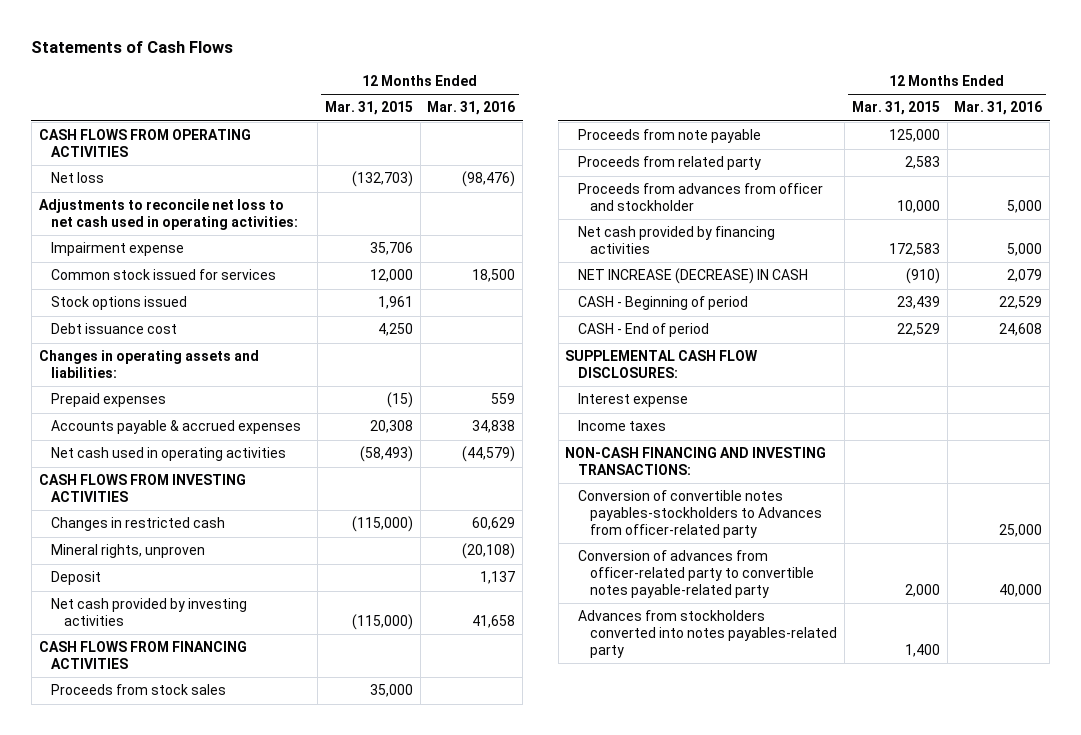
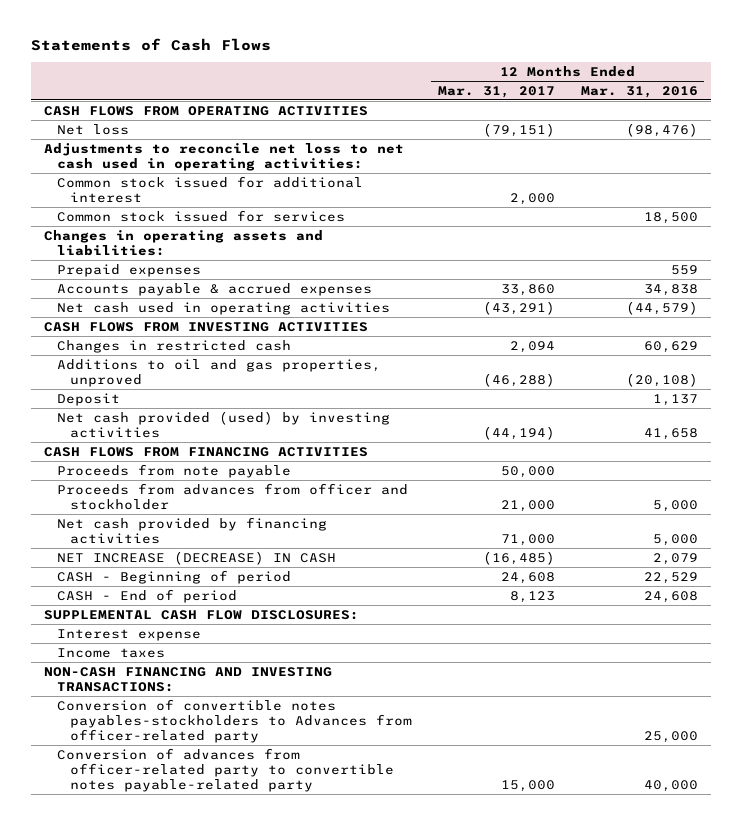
- | 12 Months Ended Mar. 31, 2015 | 12 Months Ended Mar. 31, 2016
+ | 12 Months Ended Mar. 31, 2017 | 12 Months Ended Mar. 31, 2016
- Impairment expense | 35,706 |
+ Common stock issued for additional interest | 2,000 |
- Stock options issued | 1,961 |
- Debt issuance cost | 4,250 |
- Mineral rights, unproven | | (20,108)
+ Additions to oil and gas properties, unproved | (46,288) | (20,108)
- Net cash provided by investing activities | (115,000) | 41,658
+ Net cash provided (used) by investing activities | (44,194) | 41,658
- Proceeds from stock sales | 35,000 |
- Proceeds from related party | 2,583 |
- Advances from stockholders converted into notes payables-related party | 1,400 |

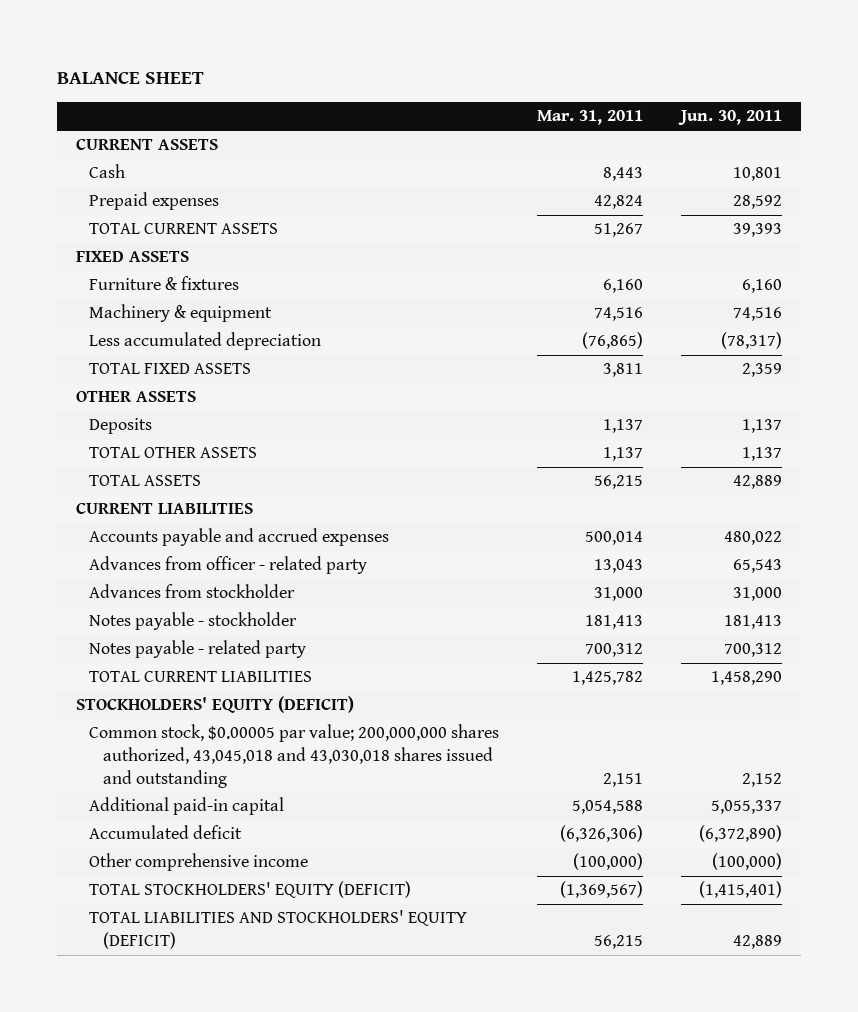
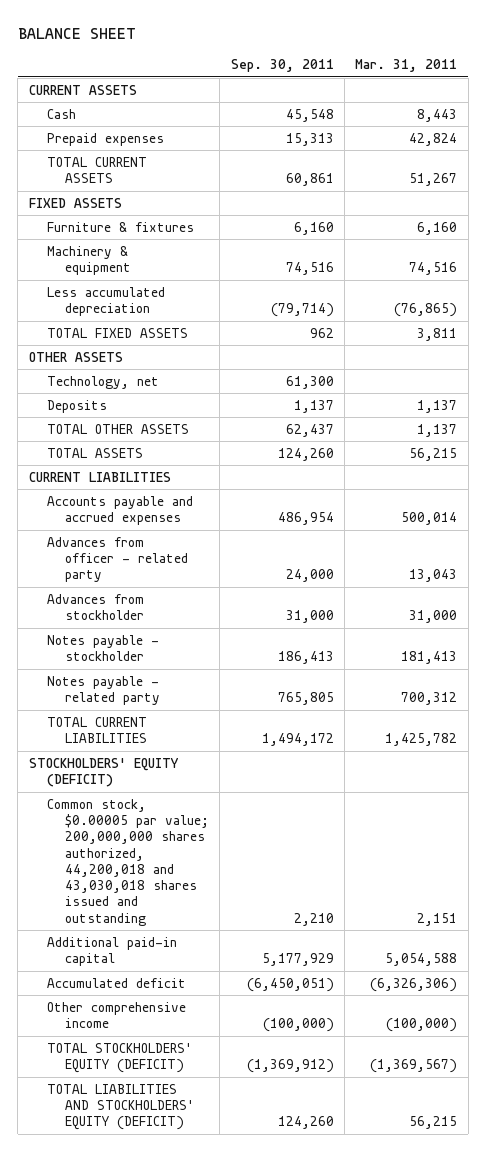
- | Mar. 31, 2011 | Jun. 30, 2011
+ | Sep. 30, 2011 | Mar. 31, 2011
+ Technology, net | 61,300 |
- Common stock, $0.00005 par value; 200,000,000 shares authorized, 43,045,018 and 43,030,018 shares issued and outstanding | 2,151 | 2,152
+ Common stock, $0.00005 par value; 200,000,000 shares authorized, 44,200,018 and 43,030,018 shares issued and outstanding | 2,210 | 2,151

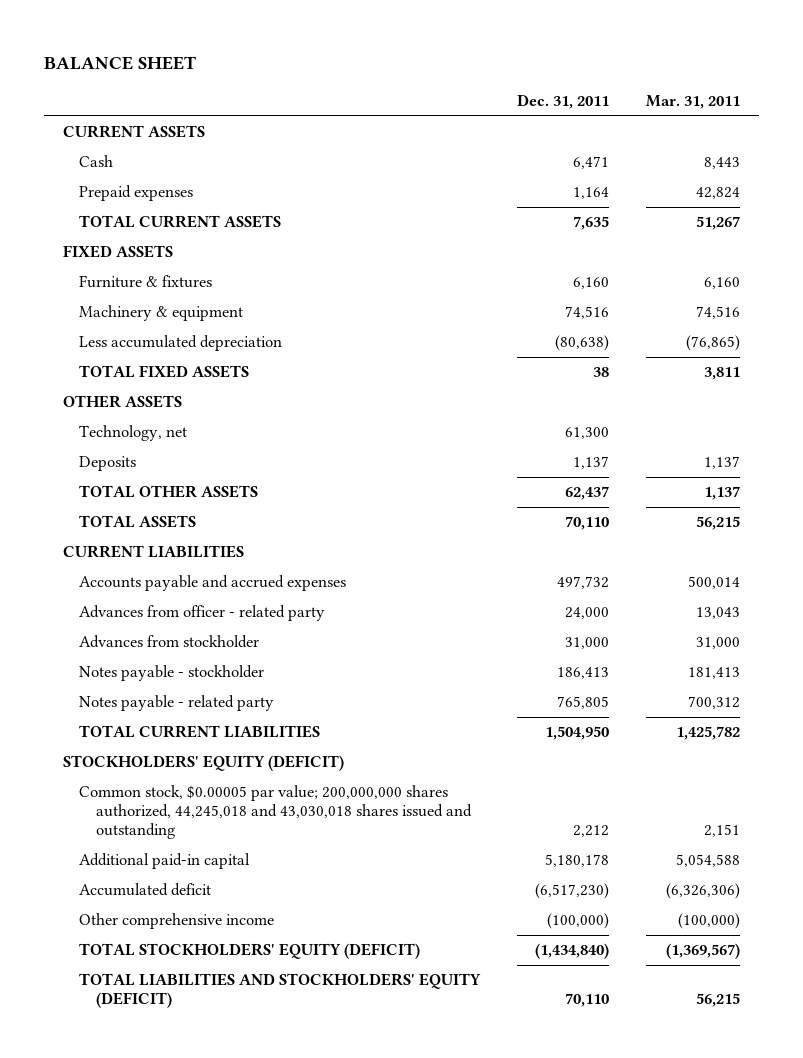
- | Sep. 30, 2011 | Mar. 31, 2011
+ | Dec. 31, 2011 | Mar. 31, 2011
- Common stock, $0.00005 par value; 200,000,000 shares authorized, 44,200,018 and 43,030,018 shares issued and outstanding | 2,210 | 2,151
+ Common stock, $0.00005 par value; 200,000,000 shares authorized, 44,245,018 and 43,030,018 shares issued and outstanding | 2,212 | 2,151

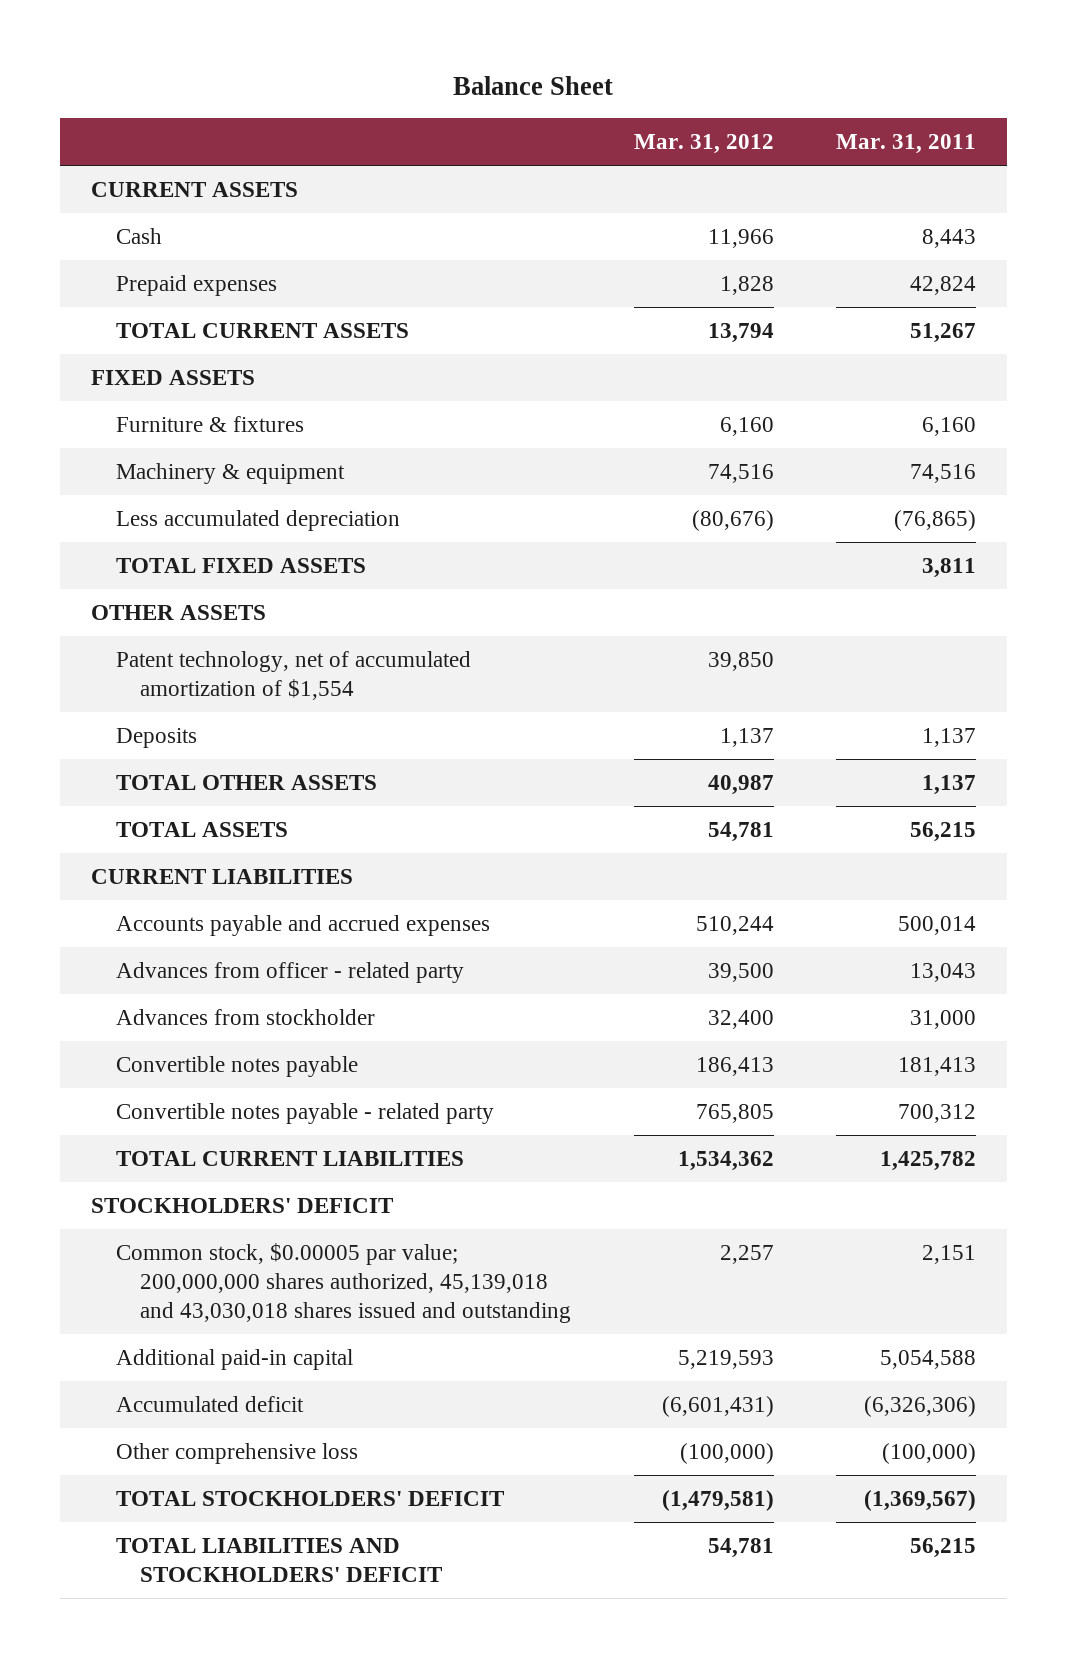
- BALANCE SHEET
+ Balance Sheet
- | Dec. 31, 2011 | Mar. 31, 2011
+ | Mar. 31, 2012 | Mar. 31, 2011
- Technology, net | 61,300 |
+ Patent technology, net of accumulated amortization of $1,554 | 39,850 |
- Notes payable - stockholder | 186,413 | 181,413
- Notes payable - related party | 765,805 | 700,312
+ Convertible notes payable | 186,413 | 181,413
+ Convertible notes payable - related party | 765,805 | 700,312
- STOCKHOLDERS' EQUITY (DEFICIT)
- Common stock, $0.00005 par value; 200,000,000 shares authorized, 44,245,018 and 43,030,018 shares issued and outstanding | 2,212 | 2,151
+ STOCKHOLDERS' DEFICIT
+ Common stock, $0.00005 par value; 200,000,000 shares authorized, 45,139,018 and 43,030,018 shares issued and outstanding | 2,257 | 2,151
- Other comprehensive income | (100,000) | (100,000)
- TOTAL STOCKHOLDERS' EQUITY (DEFICIT) | (1,434,840) | (1,369,567)
- TOTAL LIABILITIES AND STOCKHOLDERS' EQUITY (DEFICIT) | 70,110 | 56,215
+ Other comprehensive loss | (100,000) | (100,000)
+ TOTAL STOCKHOLDERS' DEFICIT | (1,479,581) | (1,369,567)
+ TOTAL LIABILITIES AND STOCKHOLDERS' DEFICIT | 54,781 | 56,215

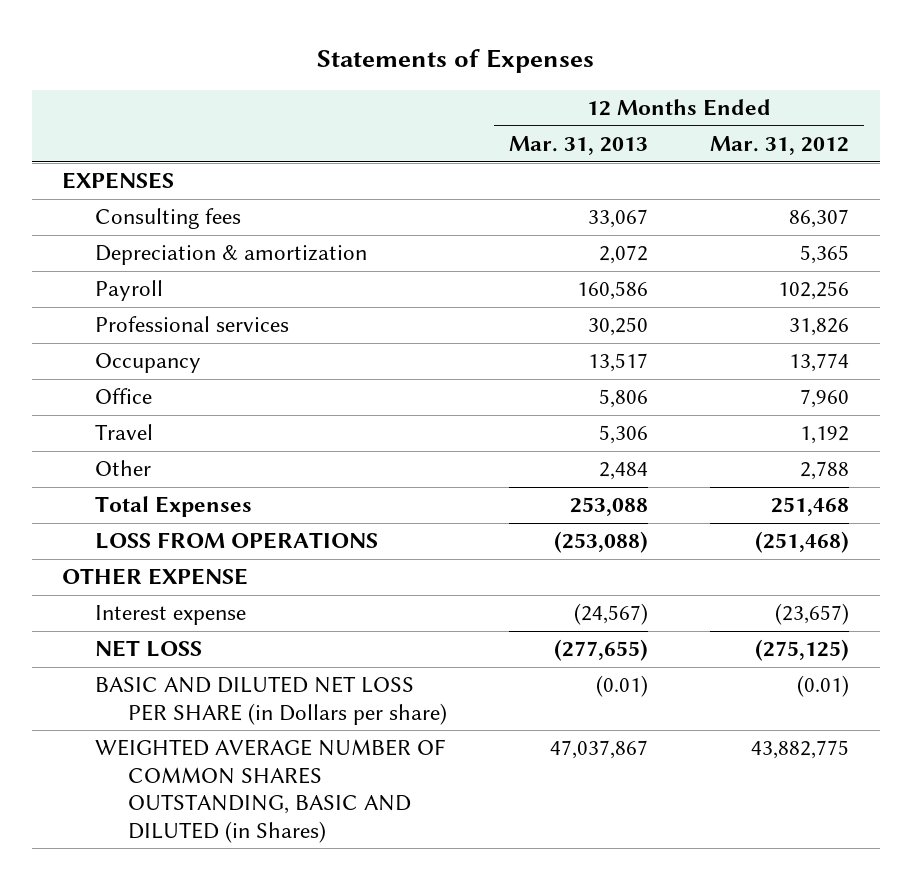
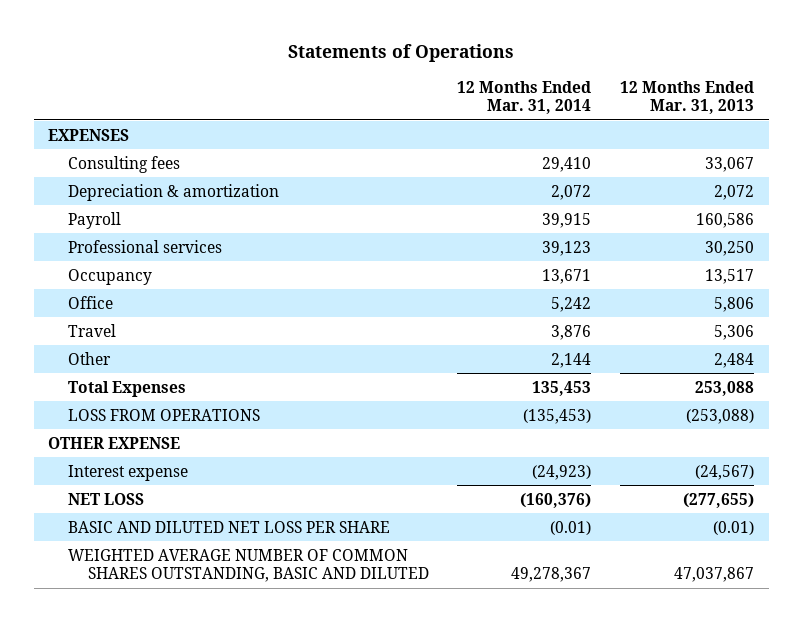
- Statements of Expenses
+ Statements of Operations
- | 12 Months Ended Mar. 31, 2013 | 12 Months Ended Mar. 31, 2012
+ | 12 Months Ended Mar. 31, 2014 | 12 Months Ended Mar. 31, 2013
- BASIC AND DILUTED NET LOSS PER SHARE (in Dollars per share) | (0.01) | (0.01)
- WEIGHTED AVERAGE NUMBER OF COMMON SHARES OUTSTANDING, BASIC AND DILUTED (in Shares) | 47,037,867 | 43,882,775
+ BASIC AND DILUTED NET LOSS PER SHARE | (0.01) | (0.01)
+ WEIGHTED AVERAGE NUMBER OF COMMON SHARES OUTSTANDING, BASIC AND DILUTED | 49,278,367 | 47,037,867

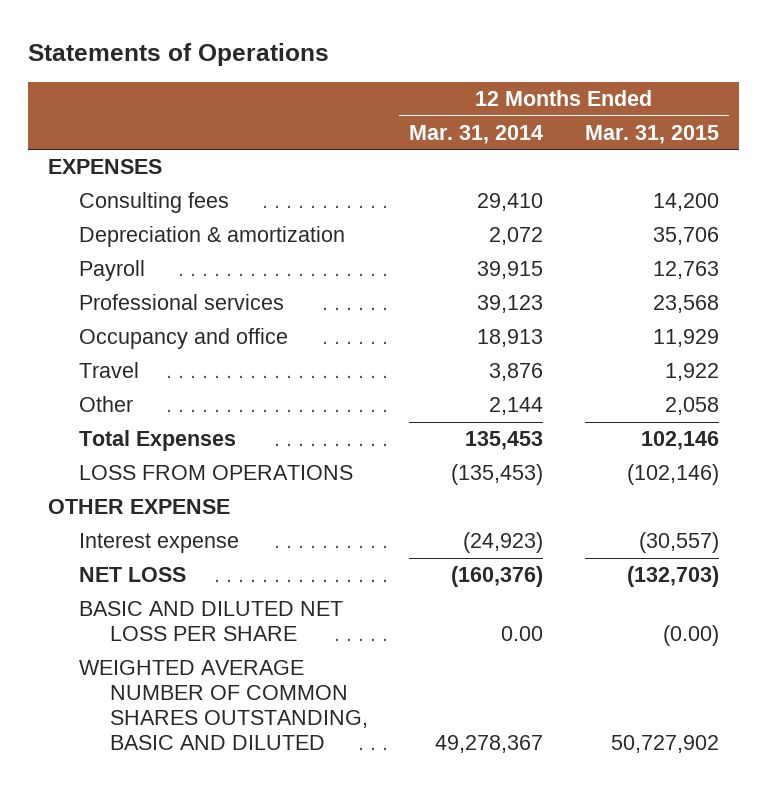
- | 12 Months Ended Mar. 31, 2014 | 12 Months Ended Mar. 31, 2013
+ | 12 Months Ended Mar. 31, 2014 | 12 Months Ended Mar. 31, 2015
- Occupancy | 13,671 | 13,517
- Office | 5,242 | 5,806
+ Occupancy and office | 18,913 | 11,929
- BASIC AND DILUTED NET LOSS PER SHARE | (0.01) | (0.01)
+ BASIC AND DILUTED NET LOSS PER SHARE | 0.00 | (0.00)

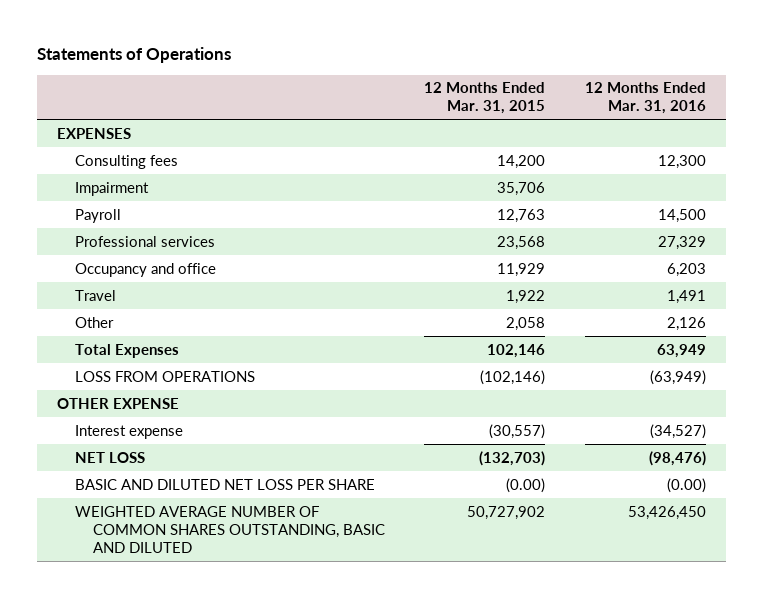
- | 12 Months Ended Mar. 31, 2014 | 12 Months Ended Mar. 31, 2015
+ | 12 Months Ended Mar. 31, 2015 | 12 Months Ended Mar. 31, 2016
- Depreciation & amortization | 2,072 | 35,706
+ Impairment | 35,706 |

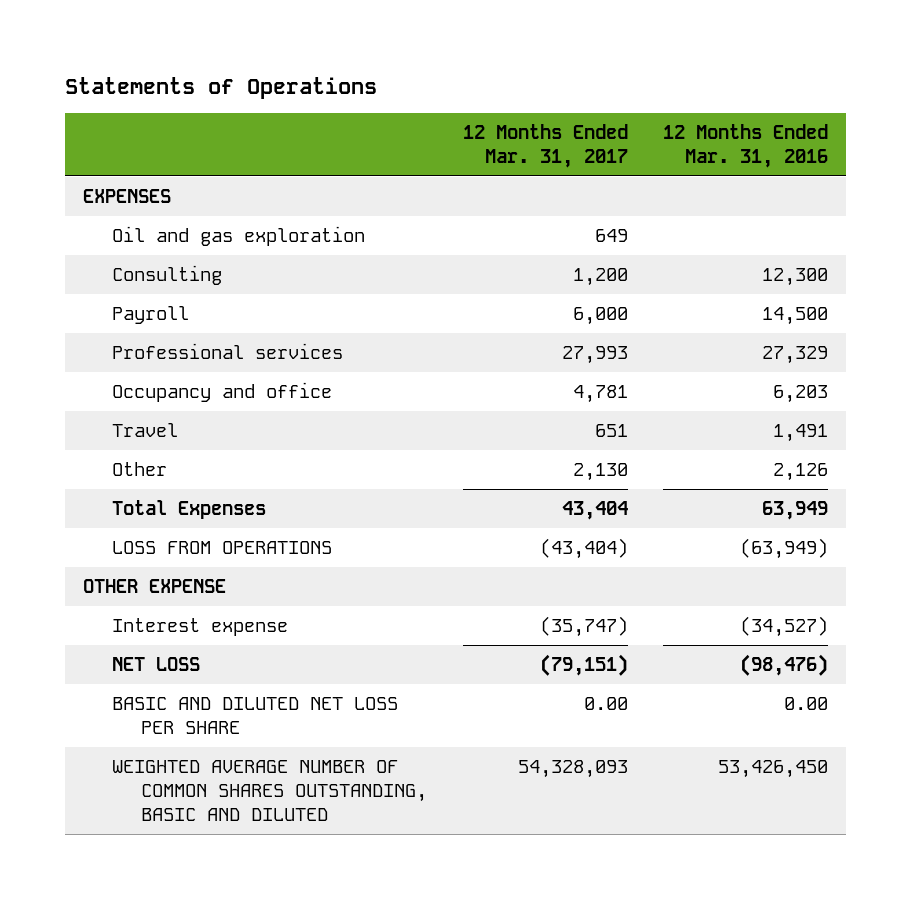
- | 12 Months Ended Mar. 31, 2015 | 12 Months Ended Mar. 31, 2016
+ | 12 Months Ended Mar. 31, 2017 | 12 Months Ended Mar. 31, 2016
- Consulting fees | 14,200 | 12,300
- Impairment | 35,706 |
+ Oil and gas exploration | 649 |
+ Consulting | 1,200 | 12,300
- BASIC AND DILUTED NET LOSS PER SHARE | (0.00) | (0.00)
+ BASIC AND DILUTED NET LOSS PER SHARE | 0.00 | 0.00

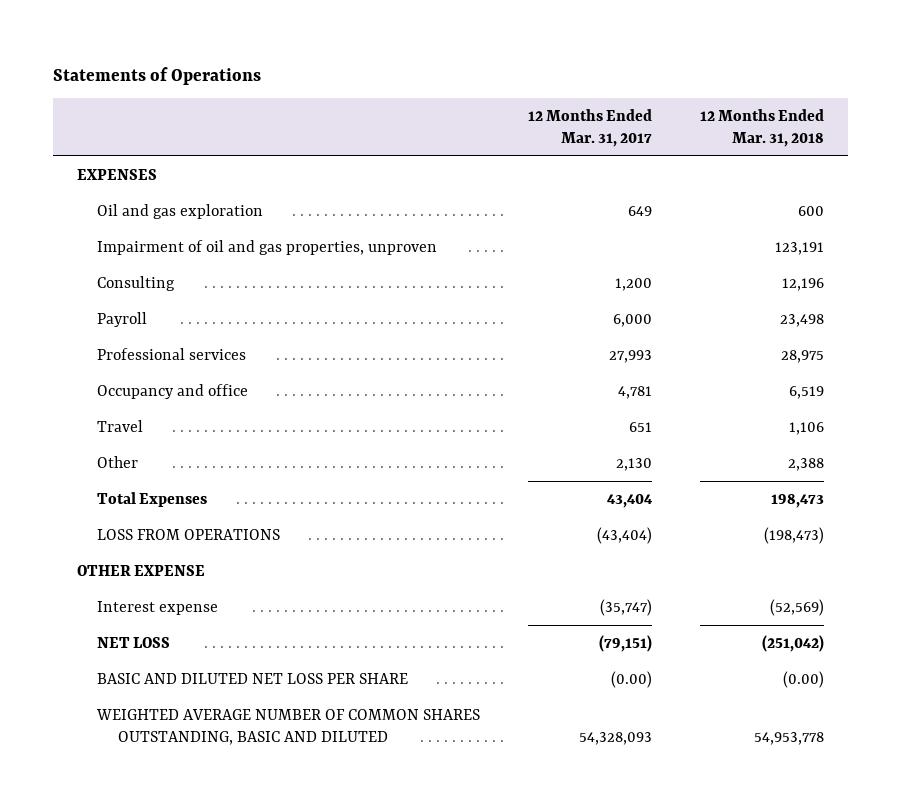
- | 12 Months Ended Mar. 31, 2017 | 12 Months Ended Mar. 31, 2016
+ | 12 Months Ended Mar. 31, 2017 | 12 Months Ended Mar. 31, 2018
+ Impairment of oil and gas properties, unproven | | 123,191
- BASIC AND DILUTED NET LOSS PER SHARE | 0.00 | 0.00
+ BASIC AND DILUTED NET LOSS PER SHARE | (0.00) | (0.00)

